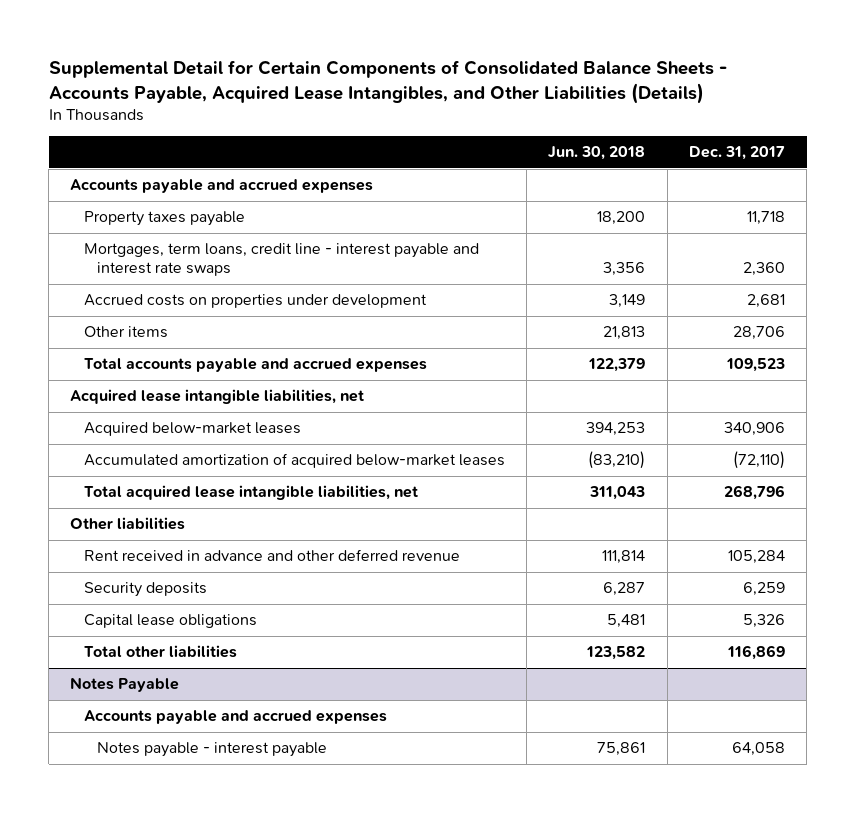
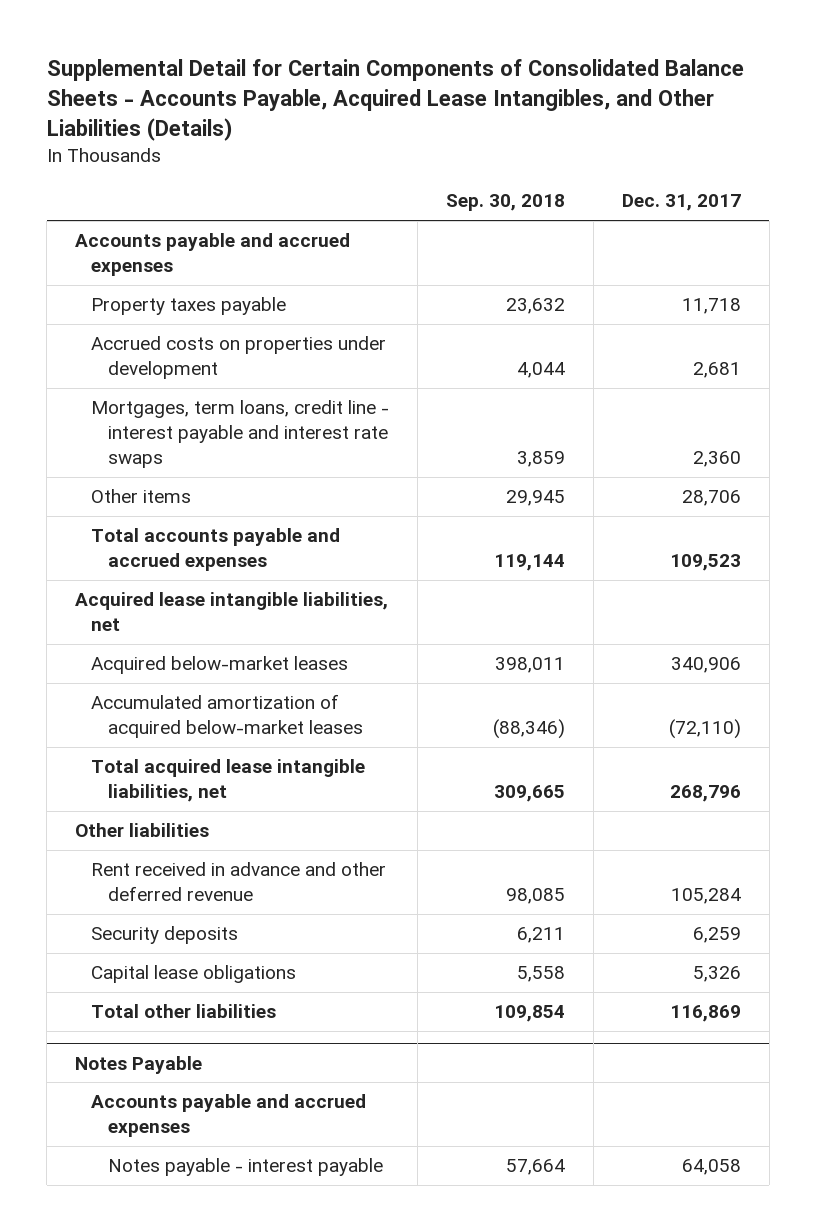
- | Jun. 30, 2018 | Dec. 31, 2017
+ | Sep. 30, 2018 | Dec. 31, 2017
moved down: Mortgages, term loans, credit line - interest payable and interest rate swaps | 3,859 | 2,360

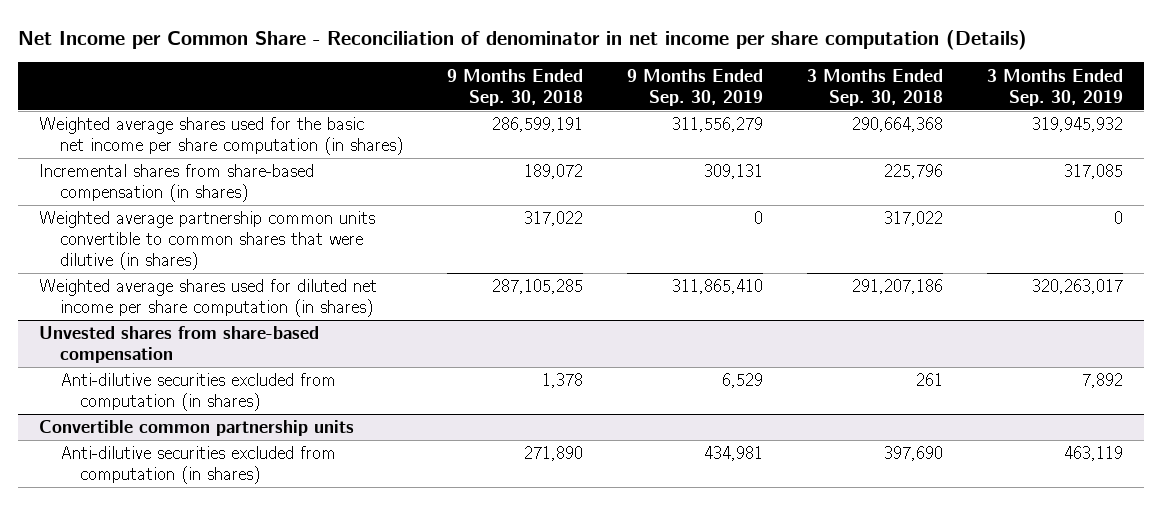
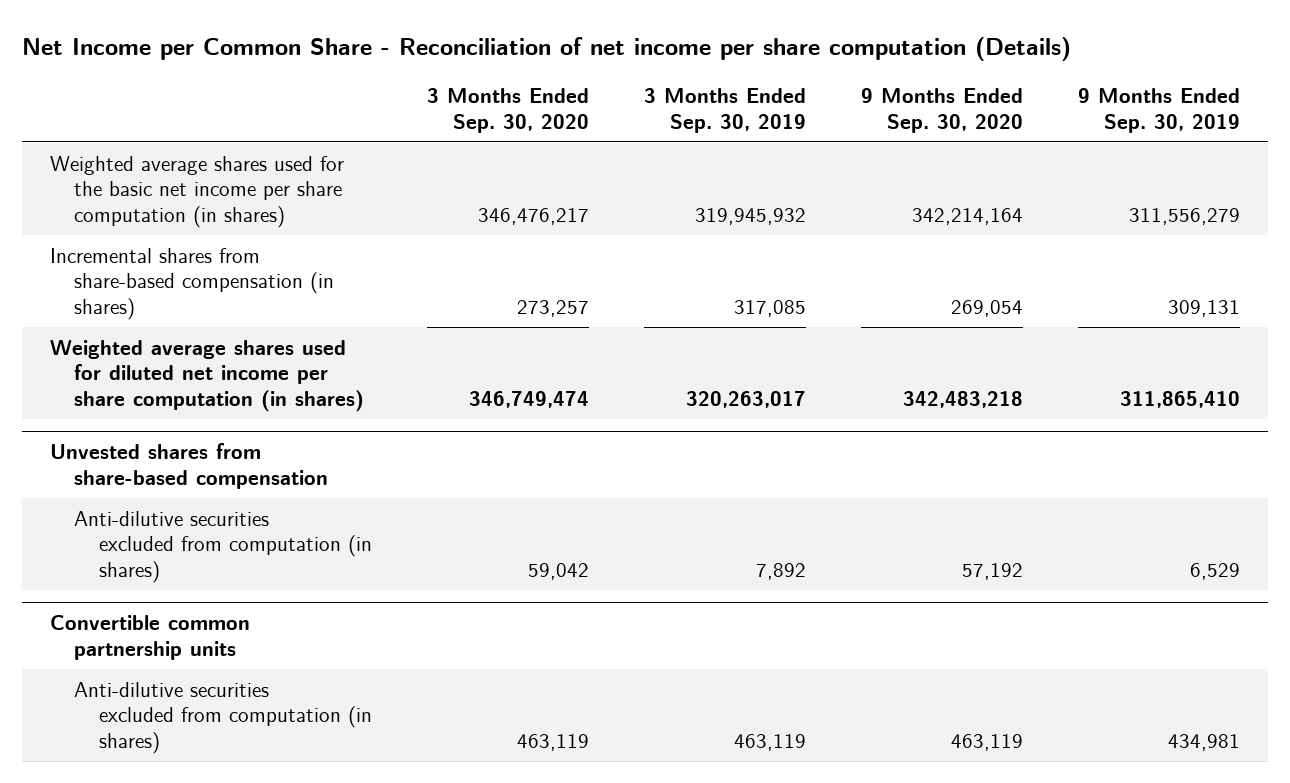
- Net Income per Common Share - Reconciliation of denominator in net income per share computation (Details)
+ Net Income per Common Share - Reconciliation of net income per share computation (Details)
- | 9 Months Ended Sep. 30, 2018 | 9 Months Ended Sep. 30, 2019 | 3 Months Ended Sep. 30, 2018 | 3 Months Ended Sep. 30, 2019
+ | 3 Months Ended Sep. 30, 2020 | 3 Months Ended Sep. 30, 2019 | 9 Months Ended Sep. 30, 2020 | 9 Months Ended Sep. 30, 2019
- Weighted average partnership common units convertible to common shares that were dilutive (in shares) | 317,022 | 0 | 317,022 | 0

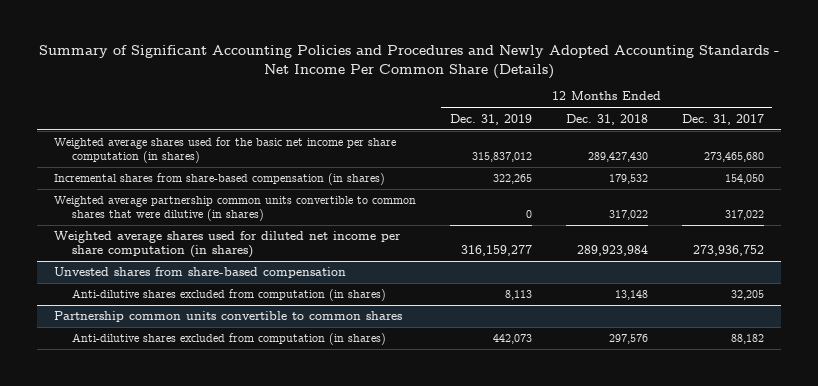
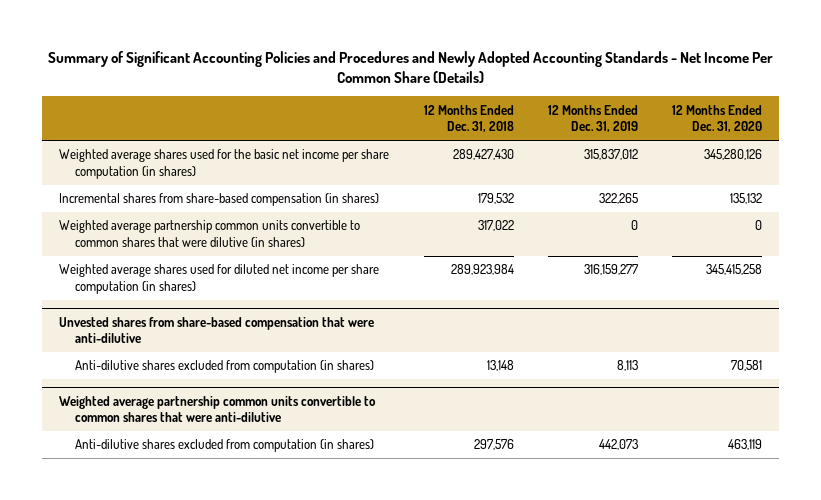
- | 12 Months Ended Dec. 31, 2019 | 12 Months Ended Dec. 31, 2018 | 12 Months Ended Dec. 31, 2017
+ | 12 Months Ended Dec. 31, 2018 | 12 Months Ended Dec. 31, 2019 | 12 Months Ended Dec. 31, 2020
- Unvested shares from share-based compensation
+ Unvested shares from share-based compensation that were anti-dilutive
- Partnership common units convertible to common shares
+ Weighted average partnership common units convertible to common shares that were anti-dilutive

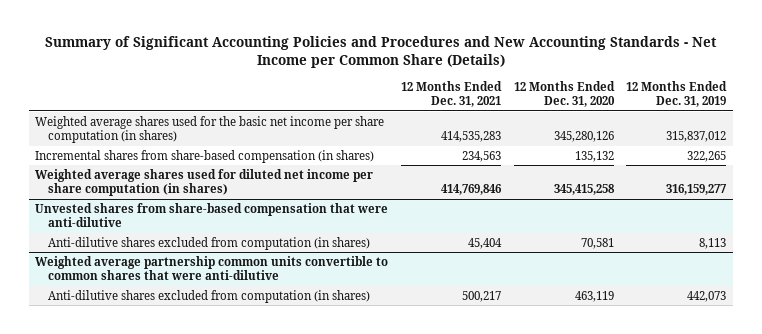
- Summary of Significant Accounting Policies and Procedures and Newly Adopted Accounting Standards - Net Income Per Common Share (Details)
+ Summary of Significant Accounting Policies and Procedures and New Accounting Standards - Net Income per Common Share (Details)
- | 12 Months Ended Dec. 31, 2018 | 12 Months Ended Dec. 31, 2019 | 12 Months Ended Dec. 31, 2020
+ | 12 Months Ended Dec. 31, 2021 | 12 Months Ended Dec. 31, 2020 | 12 Months Ended Dec. 31, 2019
- Weighted average partnership common units convertible to common shares that were dilutive (in shares) | 317,022 | 0 | 0

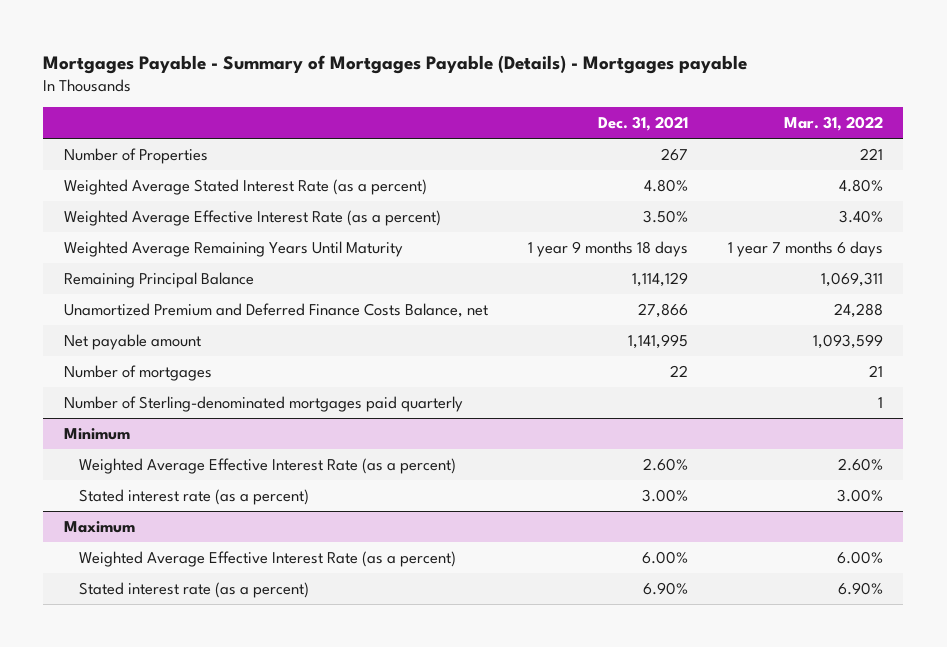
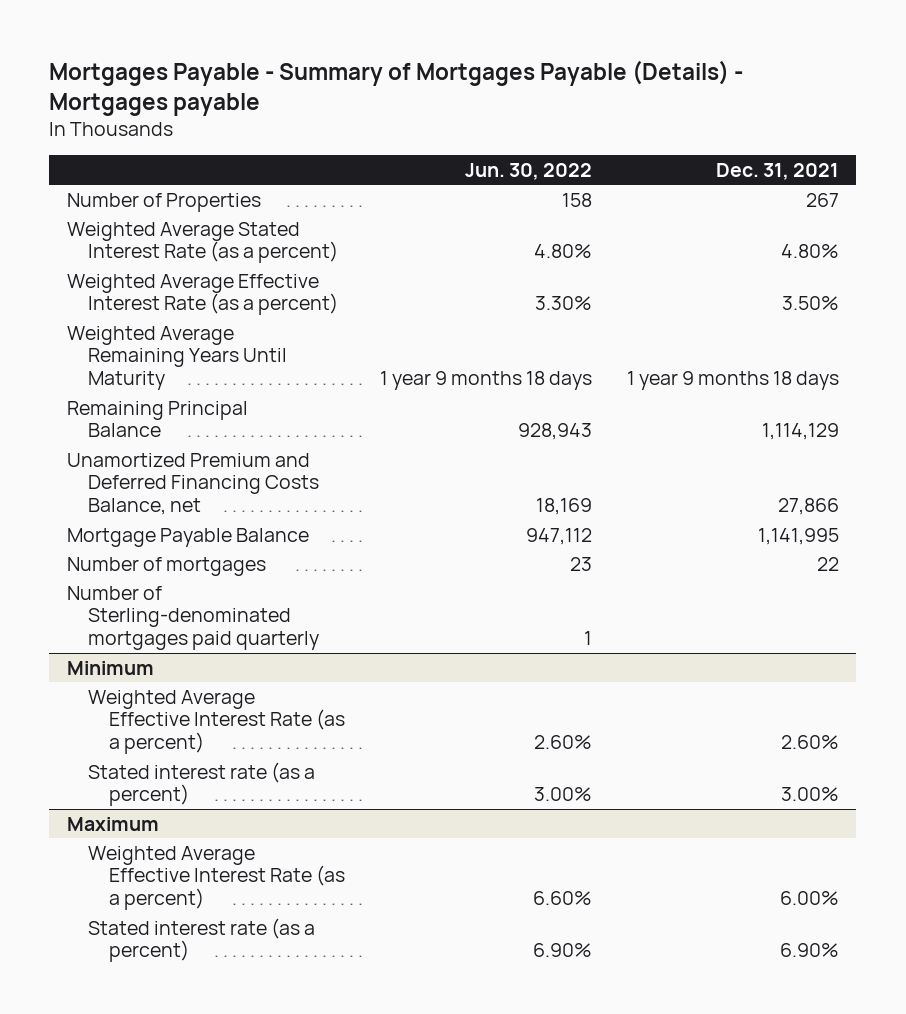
- | Dec. 31, 2021 | Mar. 31, 2022
+ | Jun. 30, 2022 | Dec. 31, 2021
- Unamortized Premium and Deferred Finance Costs Balance, net | 27,866 | 24,288
- Net payable amount | 1,141,995 | 1,093,599
+ Unamortized Premium and Deferred Financing Costs Balance, net | 18,169 | 27,866
+ Mortgage Payable Balance | 947,112 | 1,141,995

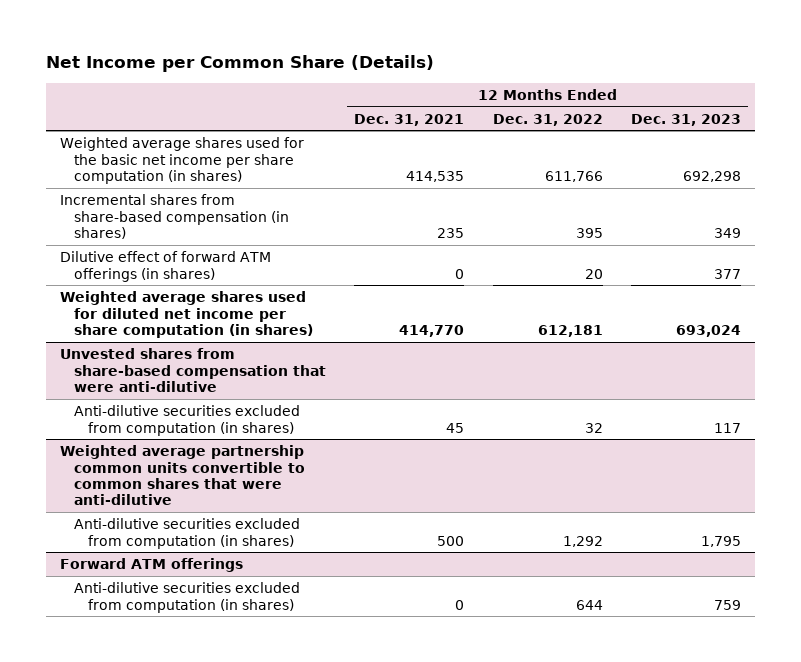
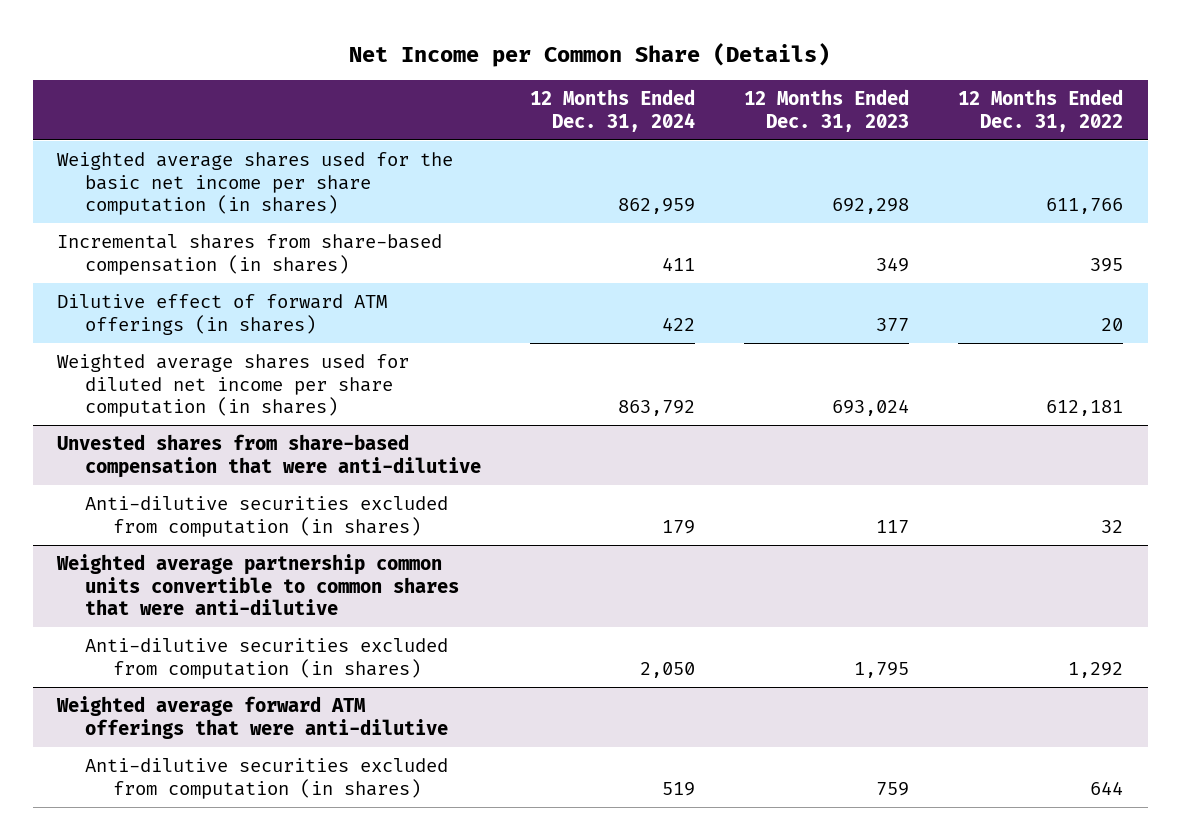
- | 12 Months Ended Dec. 31, 2021 | 12 Months Ended Dec. 31, 2022 | 12 Months Ended Dec. 31, 2023
+ | 12 Months Ended Dec. 31, 2024 | 12 Months Ended Dec. 31, 2023 | 12 Months Ended Dec. 31, 2022
- Forward ATM offerings
+ Weighted average forward ATM offerings that were anti-dilutive

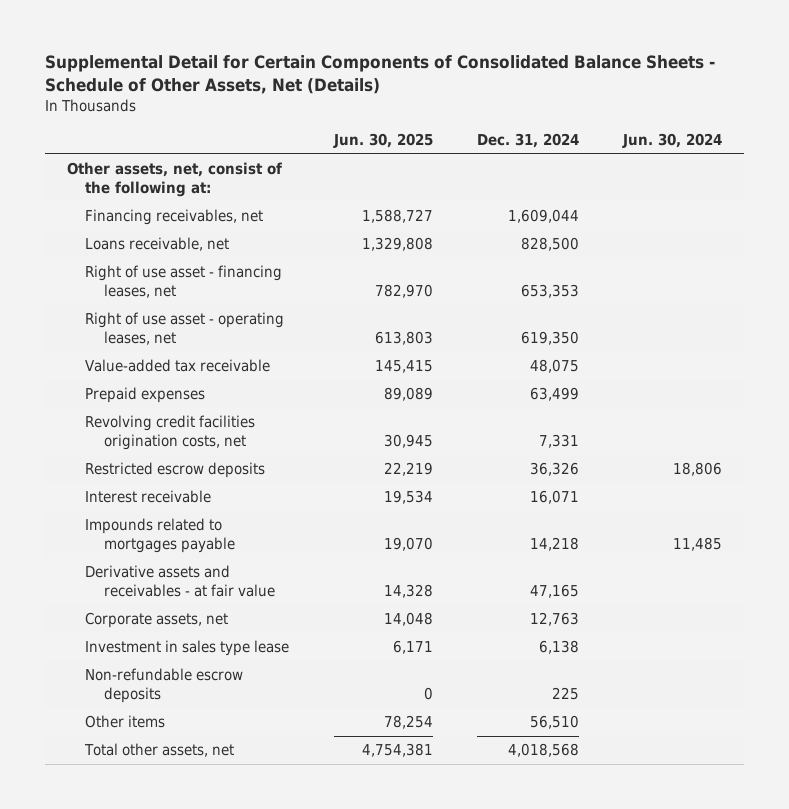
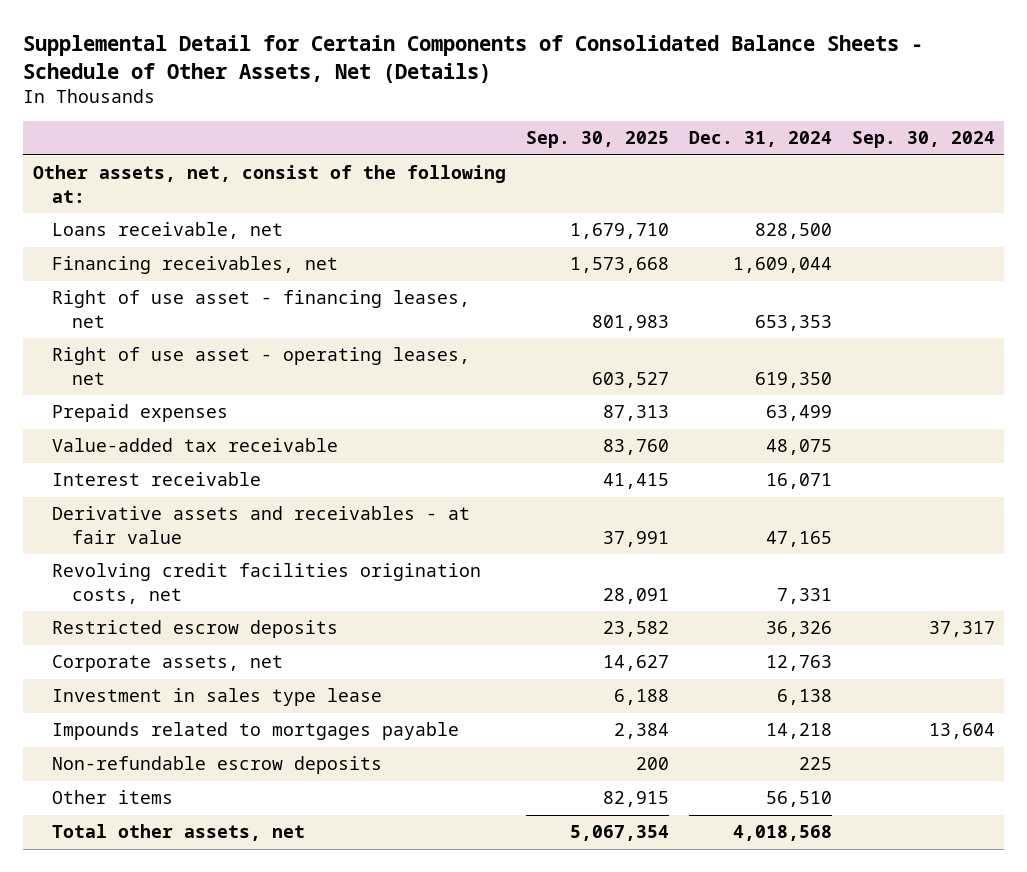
- | Jun. 30, 2025 | Dec. 31, 2024 | Jun. 30, 2024
+ | Sep. 30, 2025 | Dec. 31, 2024 | Sep. 30, 2024
moved down: Financing receivables, net | 1,573,668 | 1,609,044 |
moved down: Value-added tax receivable | 83,760 | 48,075 |
moved down: Revolving credit facilities origination costs, net | 28,091 | 7,331 |
moved down: Restricted escrow deposits | 23,582 | 36,326 | 37,317
moved down: Impounds related to mortgages payable | 2,384 | 14,218 | 13,604

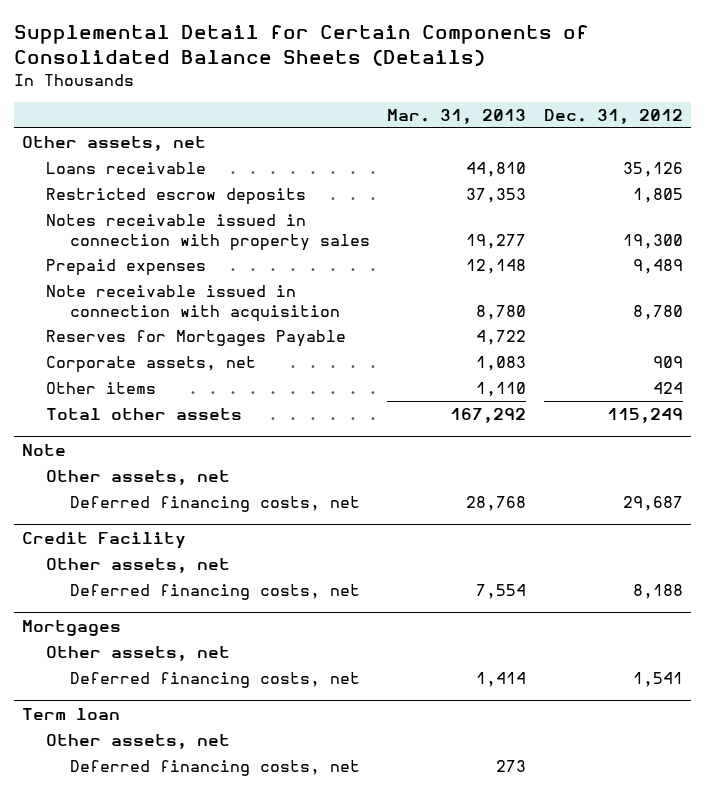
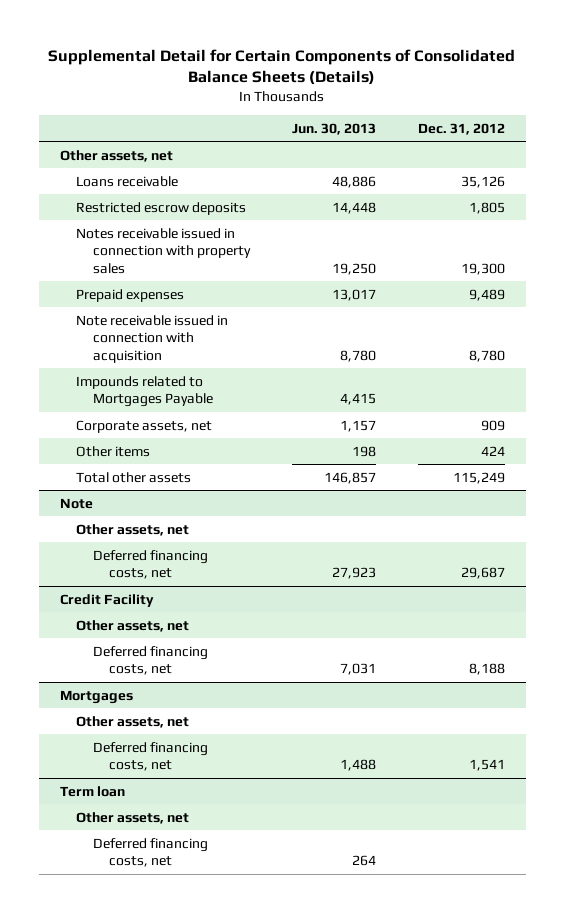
- | Mar. 31, 2013 | Dec. 31, 2012
+ | Jun. 30, 2013 | Dec. 31, 2012
- Reserves for Mortgages Payable | 4,722 |
+ Impounds related to Mortgages Payable | 4,415 |

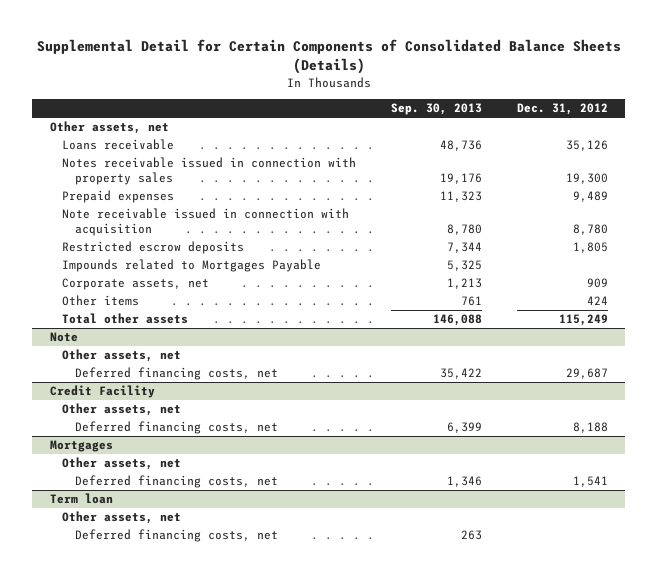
- | Jun. 30, 2013 | Dec. 31, 2012
+ | Sep. 30, 2013 | Dec. 31, 2012
moved down: Restricted escrow deposits | 7,344 | 1,805

